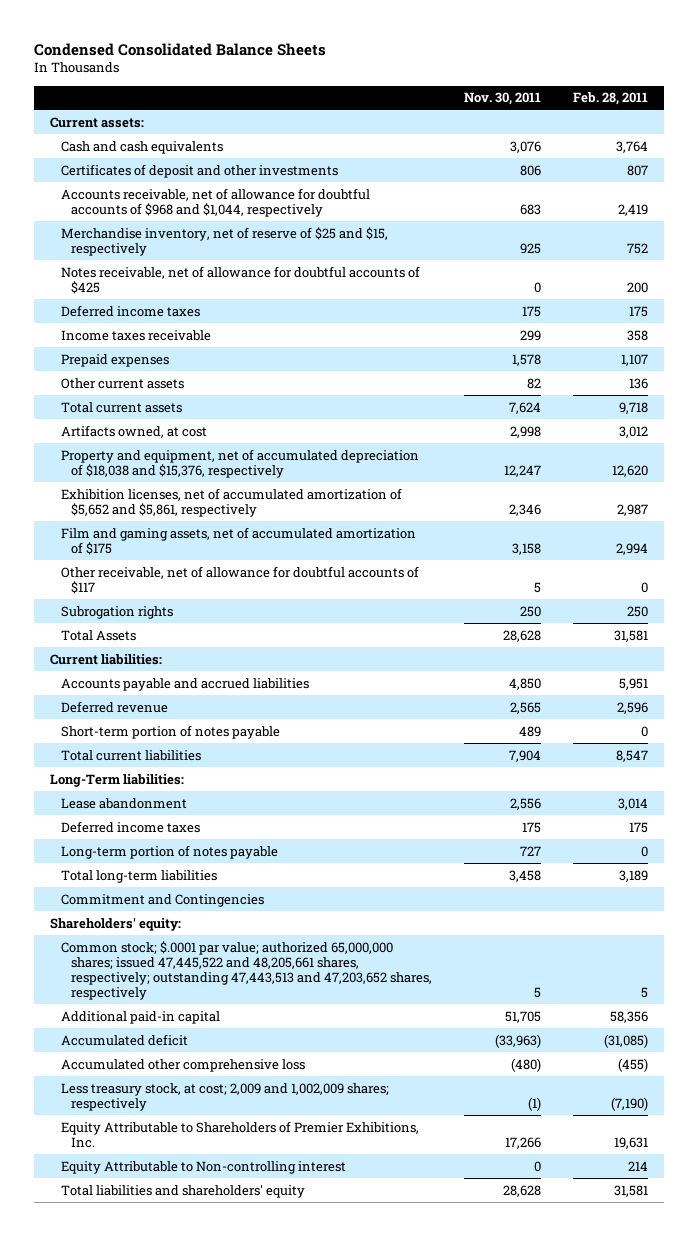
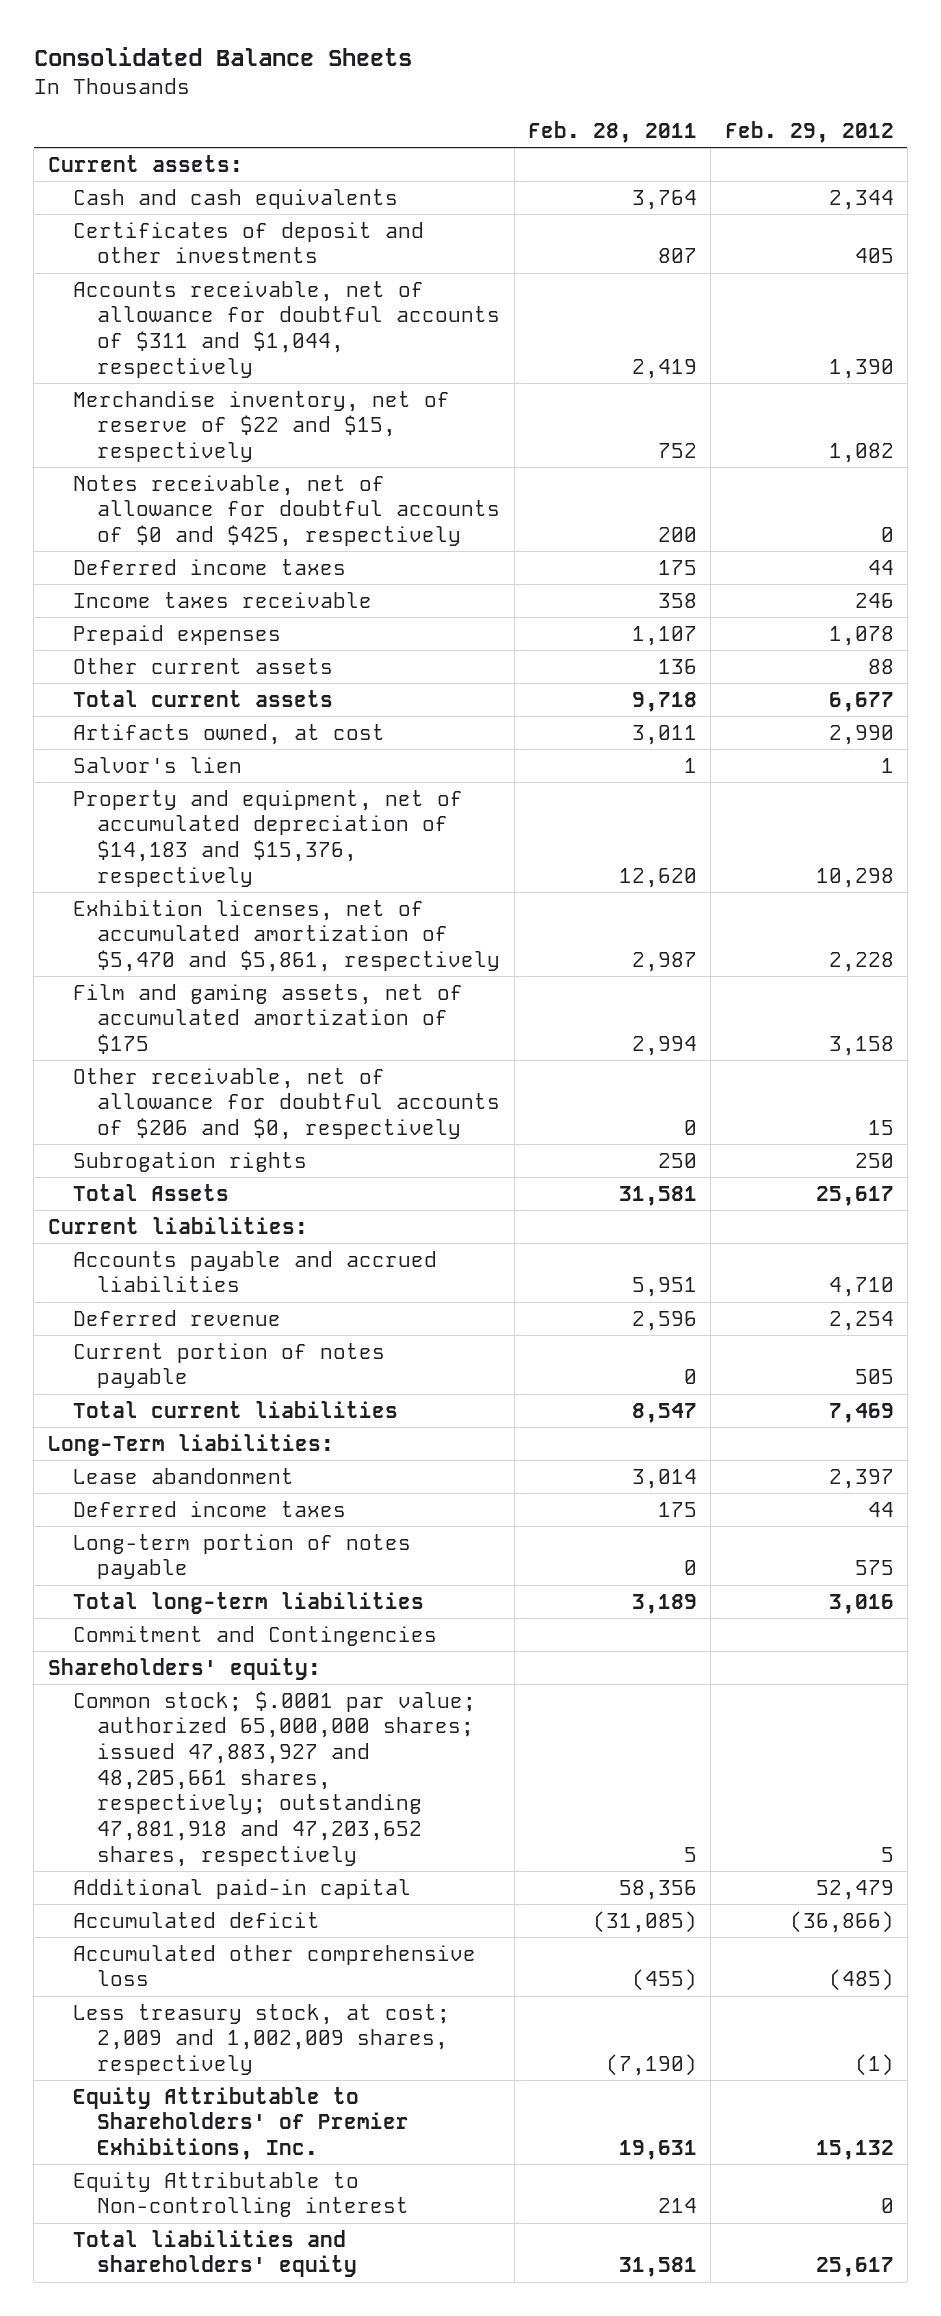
- Condensed Consolidated Balance Sheets
+ Consolidated Balance Sheets
- | Nov. 30, 2011 | Feb. 28, 2011
+ | Feb. 28, 2011 | Feb. 29, 2012
- Accounts receivable, net of allowance for doubtful accounts of $968 and $1,044, respectively | 683 | 2,419
- Merchandise inventory, net of reserve of $25 and $15, respectively | 925 | 752
- Notes receivable, net of allowance for doubtful accounts of $425 | 0 | 200
+ Accounts receivable, net of allowance for doubtful accounts of $311 and $1,044, respectively | 2,419 | 1,390
+ Merchandise inventory, net of reserve of $22 and $15, respectively | 752 | 1,082
+ Notes receivable, net of allowance for doubtful accounts of $0 and $425, respectively | 200 | 0
- Artifacts owned, at cost | 2,998 | 3,012
- Property and equipment, net of accumulated depreciation of $18,038 and $15,376, respectively | 12,247 | 12,620
- Exhibition licenses, net of accumulated amortization of $5,652 and $5,861, respectively | 2,346 | 2,987
+ Artifacts owned, at cost | 3,011 | 2,990
+ Salvor's lien | 1 | 1
+ Property and equipment, net of accumulated depreciation of $14,183 and $15,376, respectively | 12,620 | 10,298
+ Exhibition licenses, net of accumulated amortization of $5,470 and $5,861, respectively | 2,987 | 2,228
- Other receivable, net of allowance for doubtful accounts of $117 | 5 | 0
+ Other receivable, net of allowance for doubtful accounts of $206 and $0, respectively | 0 | 15
- Short-term portion of notes payable | 489 | 0
+ Current portion of notes payable | 0 | 505
- Common stock; $.0001 par value; authorized 65,000,000 shares; issued 47,445,522 and 48,205,661 shares, respectively; outstanding 47,443,513 and 47,203,652 shares, respectively | 5 | 5
+ Common stock; $.0001 par value; authorized 65,000,000 shares; issued 47,883,927 and 48,205,661 shares, respectively; outstanding 47,881,918 and 47,203,652 shares, respectively | 5 | 5
- Less treasury stock, at cost; 2,009 and 1,002,009 shares; respectively | (1) | (7,190)
- Equity Attributable to Shareholders of Premier Exhibitions, Inc. | 17,266 | 19,631
+ Less treasury stock, at cost; 2,009 and 1,002,009 shares, respectively | (7,190) | (1)
+ Equity Attributable to Shareholders' of Premier Exhibitions, Inc. | 19,631 | 15,132

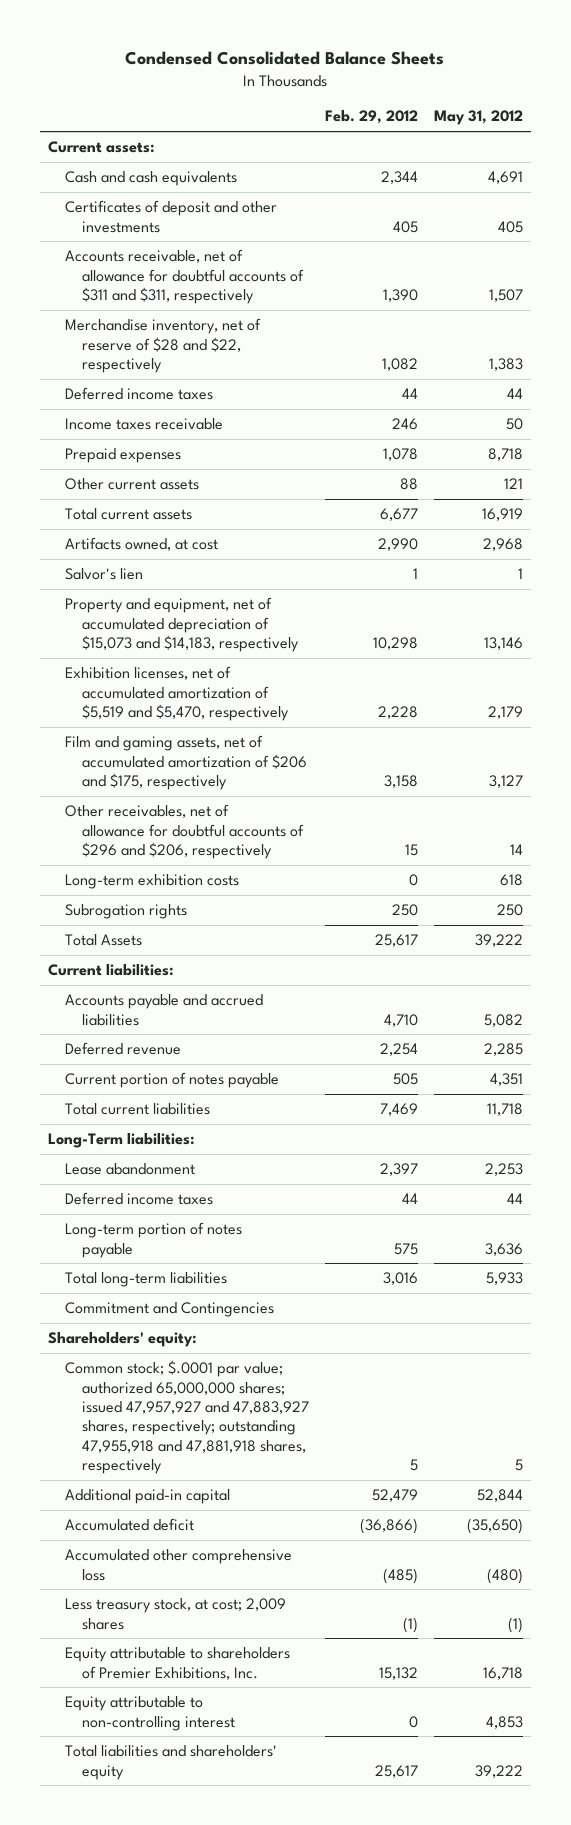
- Consolidated Balance Sheets
+ Condensed Consolidated Balance Sheets
- | Feb. 28, 2011 | Feb. 29, 2012
+ | Feb. 29, 2012 | May 31, 2012
- Accounts receivable, net of allowance for doubtful accounts of $311 and $1,044, respectively | 2,419 | 1,390
- Merchandise inventory, net of reserve of $22 and $15, respectively | 752 | 1,082
- Notes receivable, net of allowance for doubtful accounts of $0 and $425, respectively | 200 | 0
+ Accounts receivable, net of allowance for doubtful accounts of $311 and $311, respectively | 1,390 | 1,507
+ Merchandise inventory, net of reserve of $28 and $22, respectively | 1,082 | 1,383
- Property and equipment, net of accumulated depreciation of $14,183 and $15,376, respectively | 12,620 | 10,298
- Exhibition licenses, net of accumulated amortization of $5,470 and $5,861, respectively | 2,987 | 2,228
- Film and gaming assets, net of accumulated amortization of $175 | 2,994 | 3,158
- Other receivable, net of allowance for doubtful accounts of $206 and $0, respectively | 0 | 15
+ Property and equipment, net of accumulated depreciation of $15,073 and $14,183, respectively | 10,298 | 13,146
+ Exhibition licenses, net of accumulated amortization of $5,519 and $5,470, respectively | 2,228 | 2,179
+ Film and gaming assets, net of accumulated amortization of $206 and $175, respectively | 3,158 | 3,127
+ Other receivables, net of allowance for doubtful accounts of $296 and $206, respectively | 15 | 14
+ Long-term exhibition costs | 0 | 618
- Common stock; $.0001 par value; authorized 65,000,000 shares; issued 47,883,927 and 48,205,661 shares, respectively; outstanding 47,881,918 and 47,203,652 shares, respectively | 5 | 5
+ Common stock; $.0001 par value; authorized 65,000,000 shares; issued 47,957,927 and 47,883,927 shares, respectively; outstanding 47,955,918 and 47,881,918 shares, respectively | 5 | 5
- Less treasury stock, at cost; 2,009 and 1,002,009 shares, respectively | (7,190) | (1)
- Equity Attributable to Shareholders' of Premier Exhibitions, Inc. | 19,631 | 15,132
- Equity Attributable to Non-controlling interest | 214 | 0
+ Less treasury stock, at cost; 2,009 shares | (1) | (1)
+ Equity attributable to shareholders of Premier Exhibitions, Inc. | 15,132 | 16,718
+ Equity attributable to non-controlling interest | 0 | 4,853

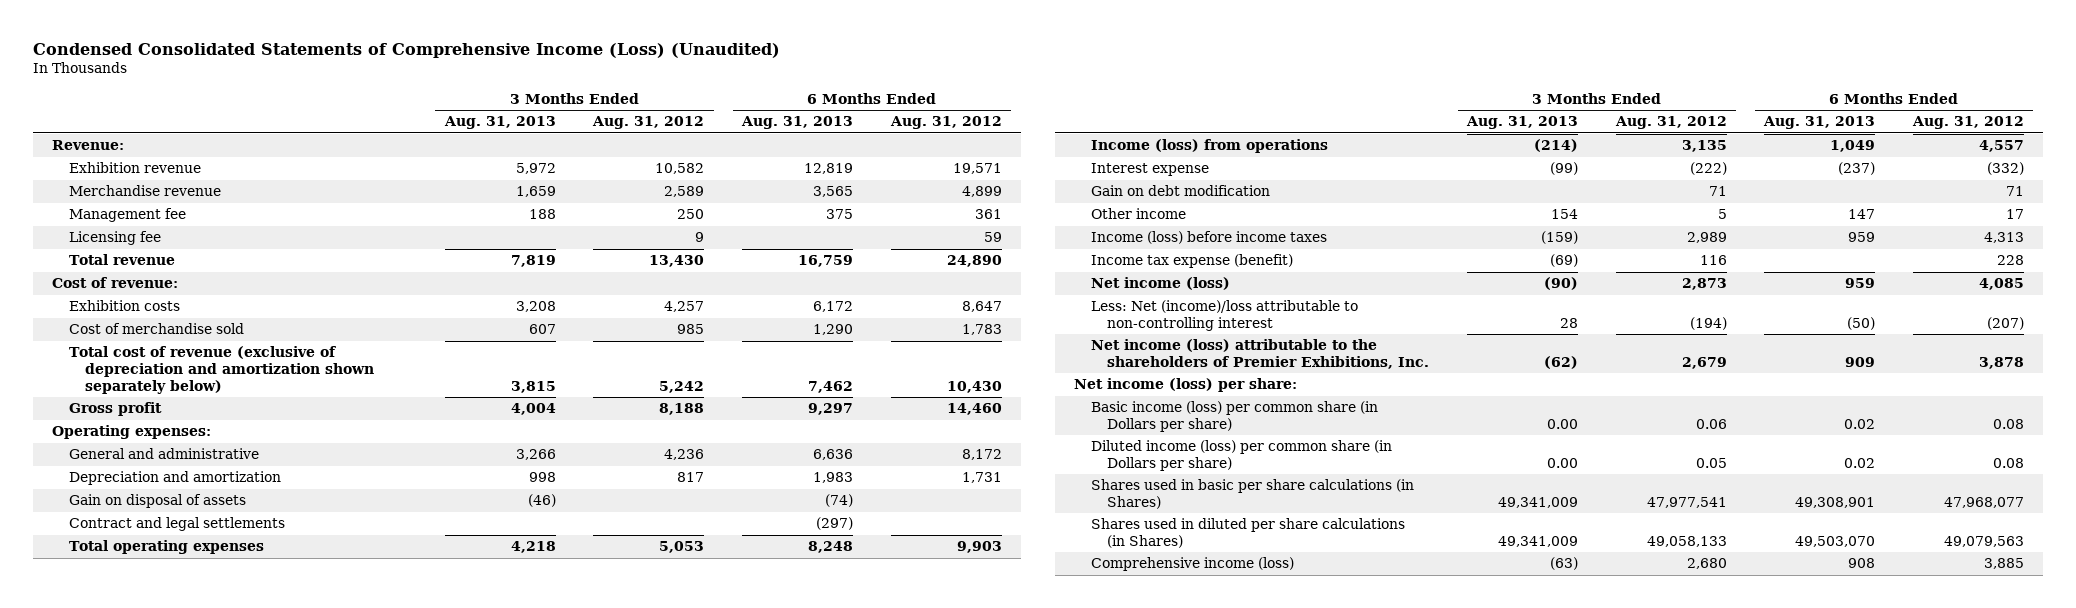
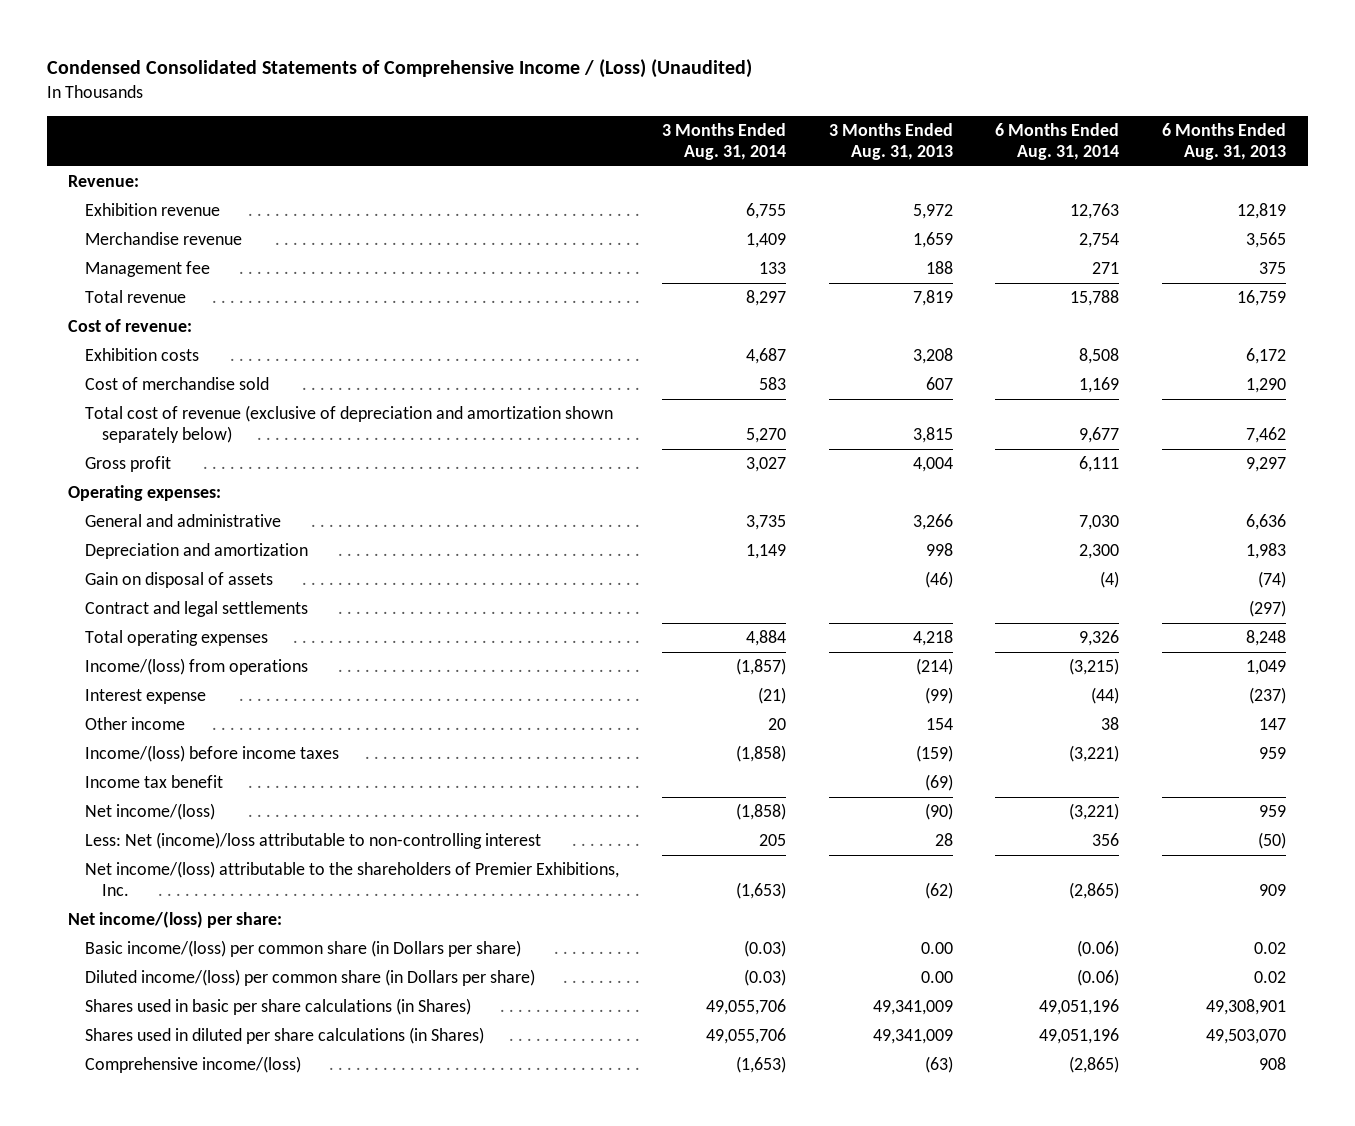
- Condensed Consolidated Statements of Comprehensive Income (Loss) (Unaudited)
+ Condensed Consolidated Statements of Comprehensive Income / (Loss) (Unaudited)
- | 3 Months Ended Aug. 31, 2013 | 3 Months Ended Aug. 31, 2012 | 6 Months Ended Aug. 31, 2013 | 6 Months Ended Aug. 31, 2012
+ | 3 Months Ended Aug. 31, 2014 | 3 Months Ended Aug. 31, 2013 | 6 Months Ended Aug. 31, 2014 | 6 Months Ended Aug. 31, 2013
- Licensing fee | | 9 | | 59
- Income (loss) from operations | (214) | 3,135 | 1,049 | 4,557
+ Income/(loss) from operations | (1,857) | (214) | (3,215) | 1,049
- Gain on debt modification | | 71 | | 71
- Income (loss) before income taxes | (159) | 2,989 | 959 | 4,313
- Income tax expense (benefit) | (69) | 116 | | 228
- Net income (loss) | (90) | 2,873 | 959 | 4,085
+ Income/(loss) before income taxes | (1,858) | (159) | (3,221) | 959
+ Income tax benefit | | (69) | |
+ Net income/(loss) | (1,858) | (90) | (3,221) | 959
- Net income (loss) attributable to the shareholders of Premier Exhibitions, Inc. | (62) | 2,679 | 909 | 3,878
- Net income (loss) per share:
- Basic income (loss) per common share (in Dollars per share) | 0.00 | 0.06 | 0.02 | 0.08
- Diluted income (loss) per common share (in Dollars per share) | 0.00 | 0.05 | 0.02 | 0.08
+ Net income/(loss) attributable to the shareholders of Premier Exhibitions, Inc. | (1,653) | (62) | (2,865) | 909
+ Net income/(loss) per share:
+ Basic income/(loss) per common share (in Dollars per share) | (0.03) | 0.00 | (0.06) | 0.02
+ Diluted income/(loss) per common share (in Dollars per share) | (0.03) | 0.00 | (0.06) | 0.02
- Comprehensive income (loss) | (63) | 2,680 | 908 | 3,885
+ Comprehensive income/(loss) | (1,653) | (63) | (2,865) | 908

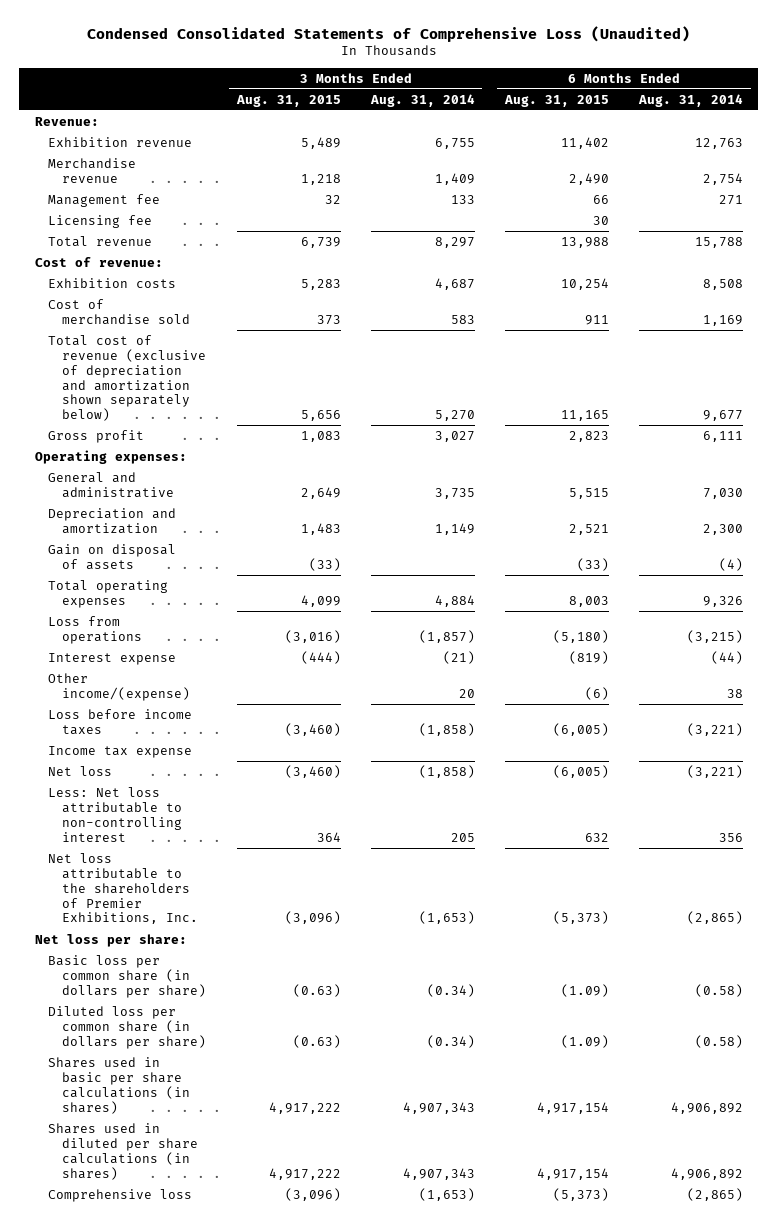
- Condensed Consolidated Statements of Comprehensive Income / (Loss) (Unaudited)
+ Condensed Consolidated Statements of Comprehensive Loss (Unaudited)
- | 3 Months Ended Aug. 31, 2014 | 3 Months Ended Aug. 31, 2013 | 6 Months Ended Aug. 31, 2014 | 6 Months Ended Aug. 31, 2013
+ | 3 Months Ended Aug. 31, 2015 | 3 Months Ended Aug. 31, 2014 | 6 Months Ended Aug. 31, 2015 | 6 Months Ended Aug. 31, 2014
+ Licensing fee | | | 30 |
- Contract and legal settlements | | | | (297)
- Income/(loss) from operations | (1,857) | (214) | (3,215) | 1,049
+ Loss from operations | (3,016) | (1,857) | (5,180) | (3,215)
- Other income | 20 | 154 | 38 | 147
- Income/(loss) before income taxes | (1,858) | (159) | (3,221) | 959
- Income tax benefit | | (69) | |
- Net income/(loss) | (1,858) | (90) | (3,221) | 959
- Less: Net (income)/loss attributable to non-controlling interest | 205 | 28 | 356 | (50)
- Net income/(loss) attributable to the shareholders of Premier Exhibitions, Inc. | (1,653) | (62) | (2,865) | 909
- Net income/(loss) per share:
- Basic income/(loss) per common share (in Dollars per share) | (0.03) | 0.00 | (0.06) | 0.02
- Diluted income/(loss) per common share (in Dollars per share) | (0.03) | 0.00 | (0.06) | 0.02
- Shares used in basic per share calculations (in Shares) | 49,055,706 | 49,341,009 | 49,051,196 | 49,308,901
- Shares used in diluted per share calculations (in Shares) | 49,055,706 | 49,341,009 | 49,051,196 | 49,503,070
- Comprehensive income/(loss) | (1,653) | (63) | (2,865) | 908
+ Other income/(expense) | | 20 | (6) | 38
+ Loss before income taxes | (3,460) | (1,858) | (6,005) | (3,221)
+ Income tax expense
+ Net loss | (3,460) | (1,858) | (6,005) | (3,221)
+ Less: Net loss attributable to non-controlling interest | 364 | 205 | 632 | 356
+ Net loss attributable to the shareholders of Premier Exhibitions, Inc. | (3,096) | (1,653) | (5,373) | (2,865)
+ Net loss per share:
+ Basic loss per common share (in dollars per share) | (0.63) | (0.34) | (1.09) | (0.58)
+ Diluted loss per common share (in dollars per share) | (0.63) | (0.34) | (1.09) | (0.58)
+ Shares used in basic per share calculations (in shares) | 4,917,222 | 4,907,343 | 4,917,154 | 4,906,892
+ Shares used in diluted per share calculations (in shares) | 4,917,222 | 4,907,343 | 4,917,154 | 4,906,892
+ Comprehensive loss | (3,096) | (1,653) | (5,373) | (2,865)

